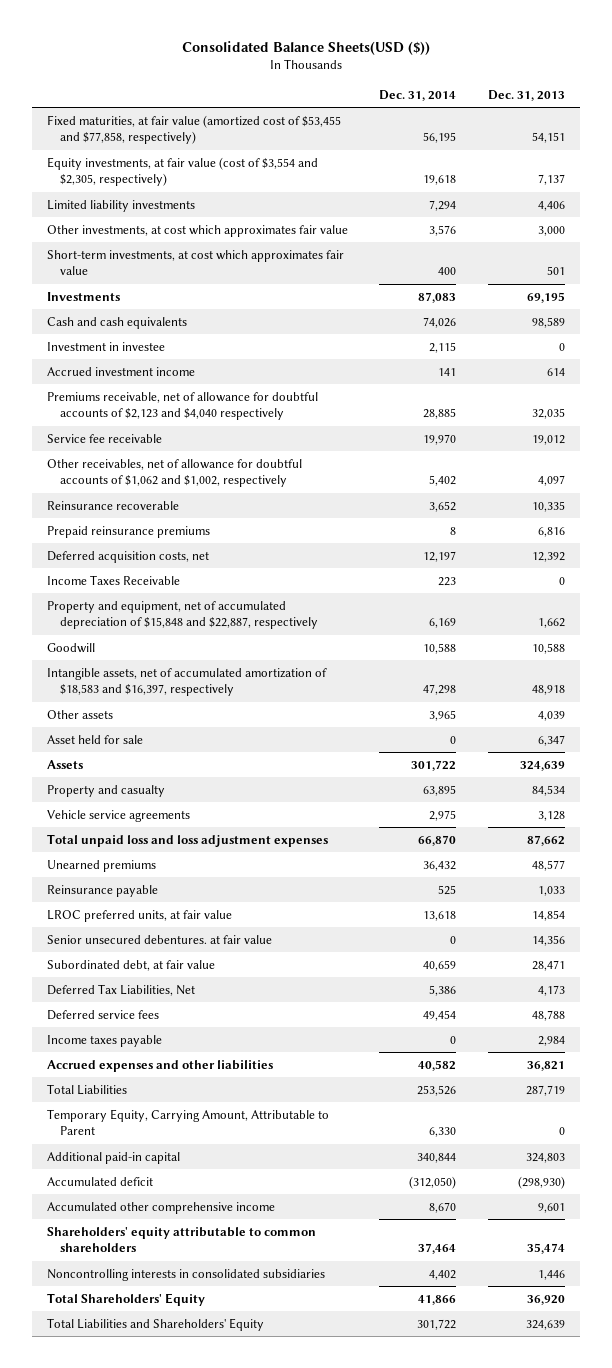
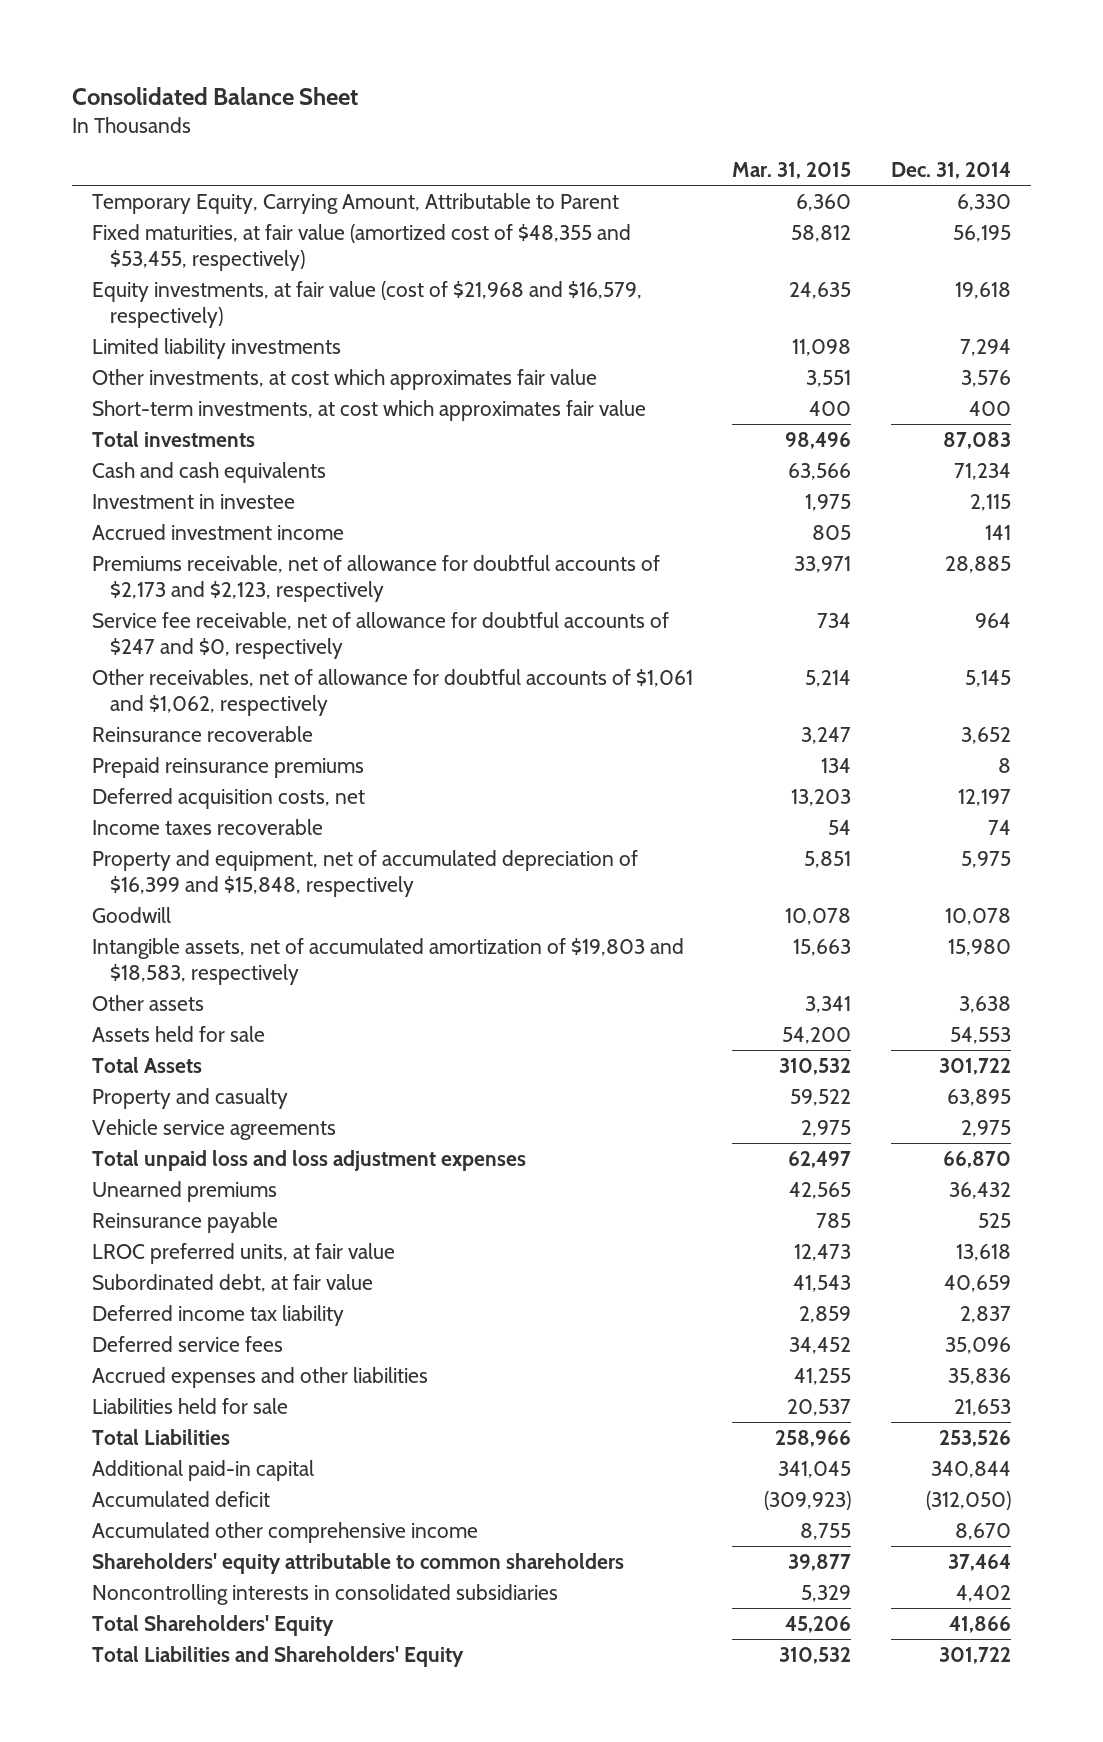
- Consolidated Balance Sheets(USD ($))
+ Consolidated Balance Sheet
- | Dec. 31, 2014 | Dec. 31, 2013
+ | Mar. 31, 2015 | Dec. 31, 2014
- Fixed maturities, at fair value (amortized cost of $53,455 and $77,858, respectively) | 56,195 | 54,151
- Equity investments, at fair value (cost of $3,554 and $2,305, respectively) | 19,618 | 7,137
moved up: Temporary Equity, Carrying Amount, Attributable to Parent | 6,360 | 6,330
+ Fixed maturities, at fair value (amortized cost of $48,355 and $53,455, respectively) | 58,812 | 56,195
+ Equity investments, at fair value (cost of $21,968 and $16,579, respectively) | 24,635 | 19,618
- Investments | 87,083 | 69,195
- Cash and cash equivalents | 74,026 | 98,589
+ Total investments | 98,496 | 87,083
+ Cash and cash equivalents | 63,566 | 71,234
- Premiums receivable, net of allowance for doubtful accounts of $2,123 and $4,040 respectively | 28,885 | 32,035
- Service fee receivable | 19,970 | 19,012
- Other receivables, net of allowance for doubtful accounts of $1,062 and $1,002, respectively | 5,402 | 4,097
+ Premiums receivable, net of allowance for doubtful accounts of $2,173 and $2,123, respectively | 33,971 | 28,885
+ Service fee receivable, net of allowance for doubtful accounts of $247 and $0, respectively | 734 | 964
+ Other receivables, net of allowance for doubtful accounts of $1,061 and $1,062, respectively | 5,214 | 5,145
- Income Taxes Receivable | 223 | 0
- Property and equipment, net of accumulated depreciation of $15,848 and $22,887, respectively | 6,169 | 1,662
- Goodwill | 10,588 | 10,588
- Intangible assets, net of accumulated amortization of $18,583 and $16,397, respectively | 47,298 | 48,918
- Other assets | 3,965 | 4,039
- Asset held for sale | 0 | 6,347
- Assets | 301,722 | 324,639
+ Income taxes recoverable | 54 | 74
+ Property and equipment, net of accumulated depreciation of $16,399 and $15,848, respectively | 5,851 | 5,975
+ Goodwill | 10,078 | 10,078
+ Intangible assets, net of accumulated amortization of $19,803 and $18,583, respectively | 15,663 | 15,980
+ Other assets | 3,341 | 3,638
+ Assets held for sale | 54,200 | 54,553
+ Total Assets | 310,532 | 301,722
- Senior unsecured debentures. at fair value | 0 | 14,356
- Deferred Tax Liabilities, Net | 5,386 | 4,173
- Deferred service fees | 49,454 | 48,788
- Income taxes payable | 0 | 2,984
- Accrued expenses and other liabilities | 40,582 | 36,821
+ Deferred income tax liability | 2,859 | 2,837
+ Deferred service fees | 34,452 | 35,096
+ Accrued expenses and other liabilities | 41,255 | 35,836
+ Liabilities held for sale | 20,537 | 21,653

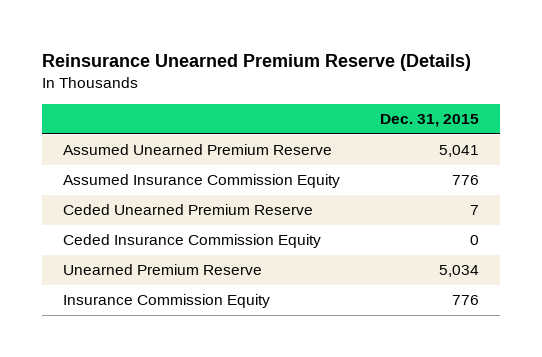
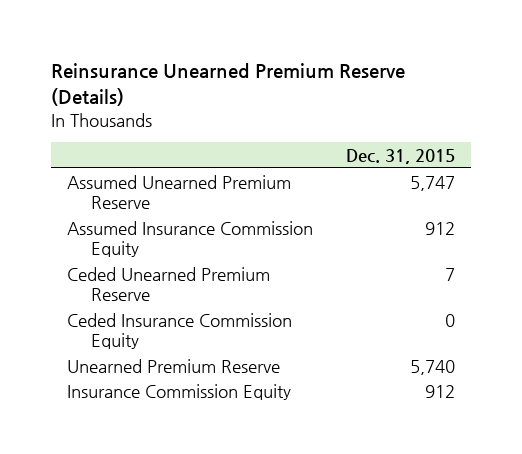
- Assumed Unearned Premium Reserve | 5,041
- Assumed Insurance Commission Equity | 776
+ Assumed Unearned Premium Reserve | 5,747
+ Assumed Insurance Commission Equity | 912
- Unearned Premium Reserve | 5,034
- Insurance Commission Equity | 776
+ Unearned Premium Reserve | 5,740
+ Insurance Commission Equity | 912

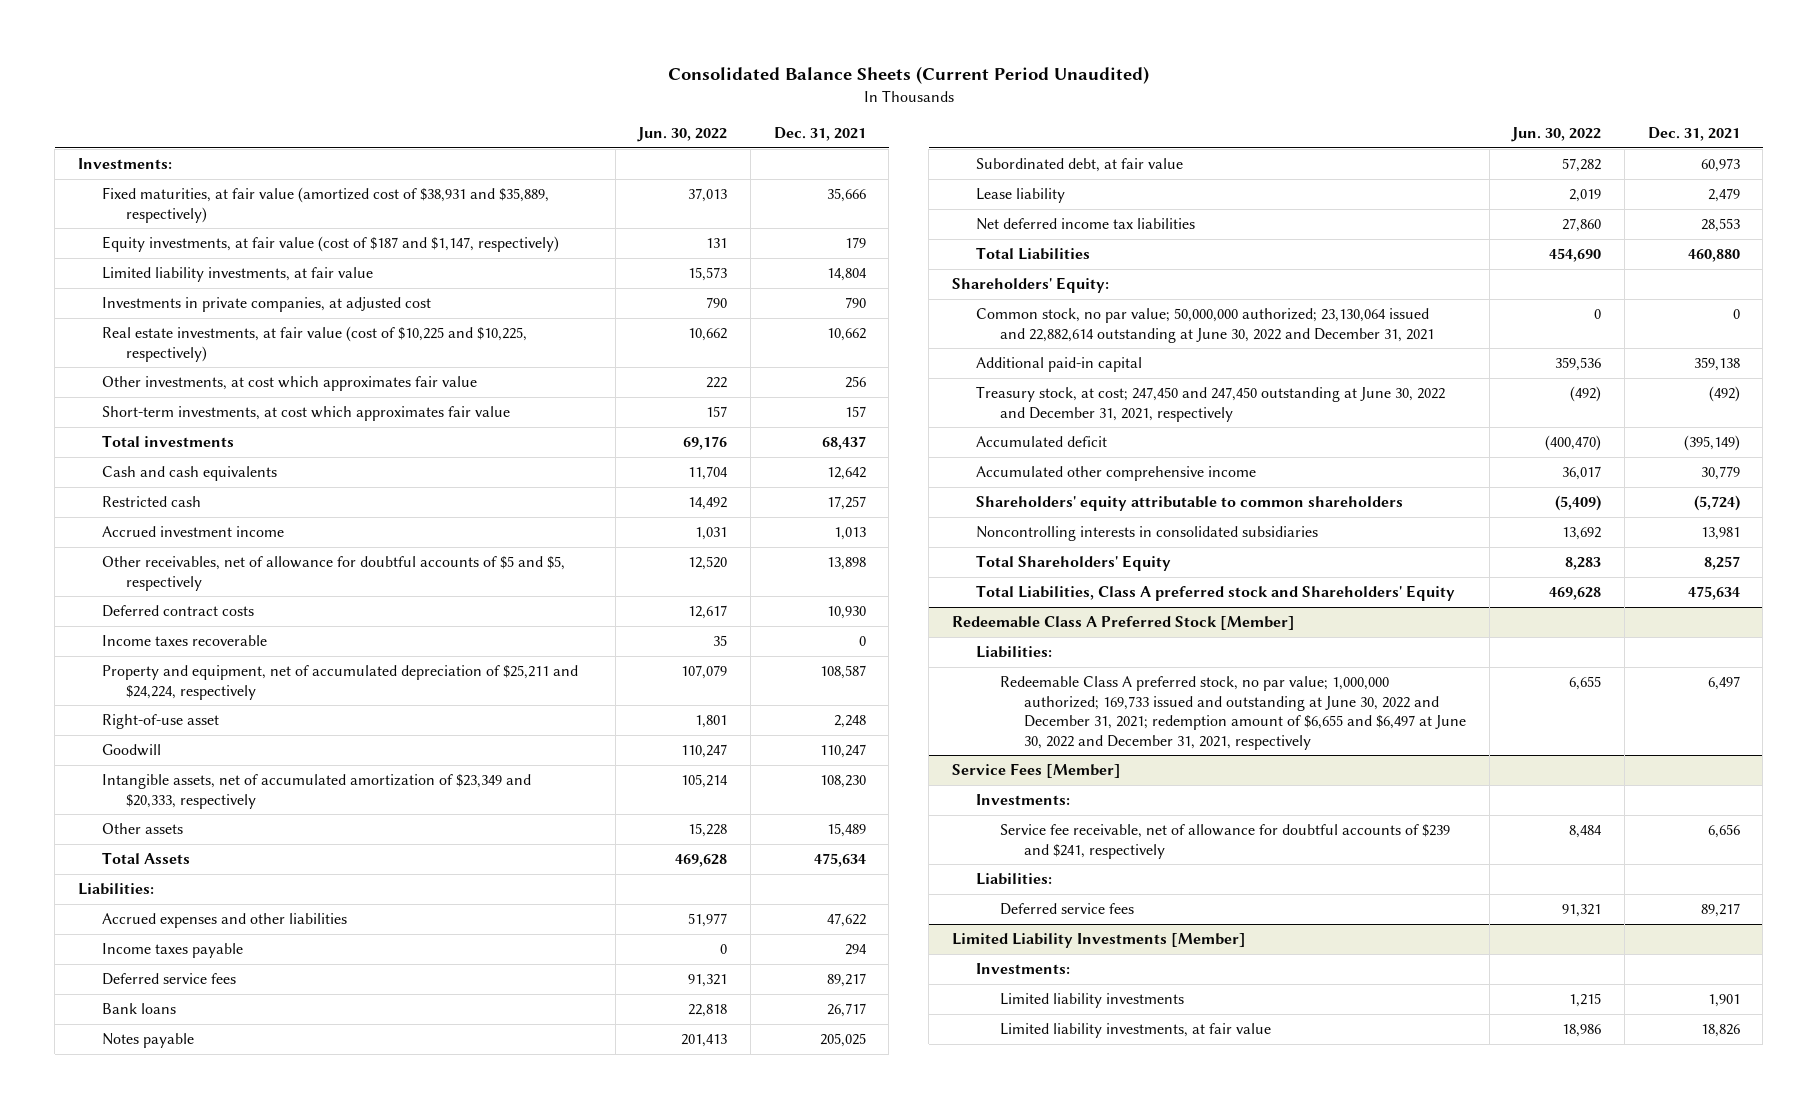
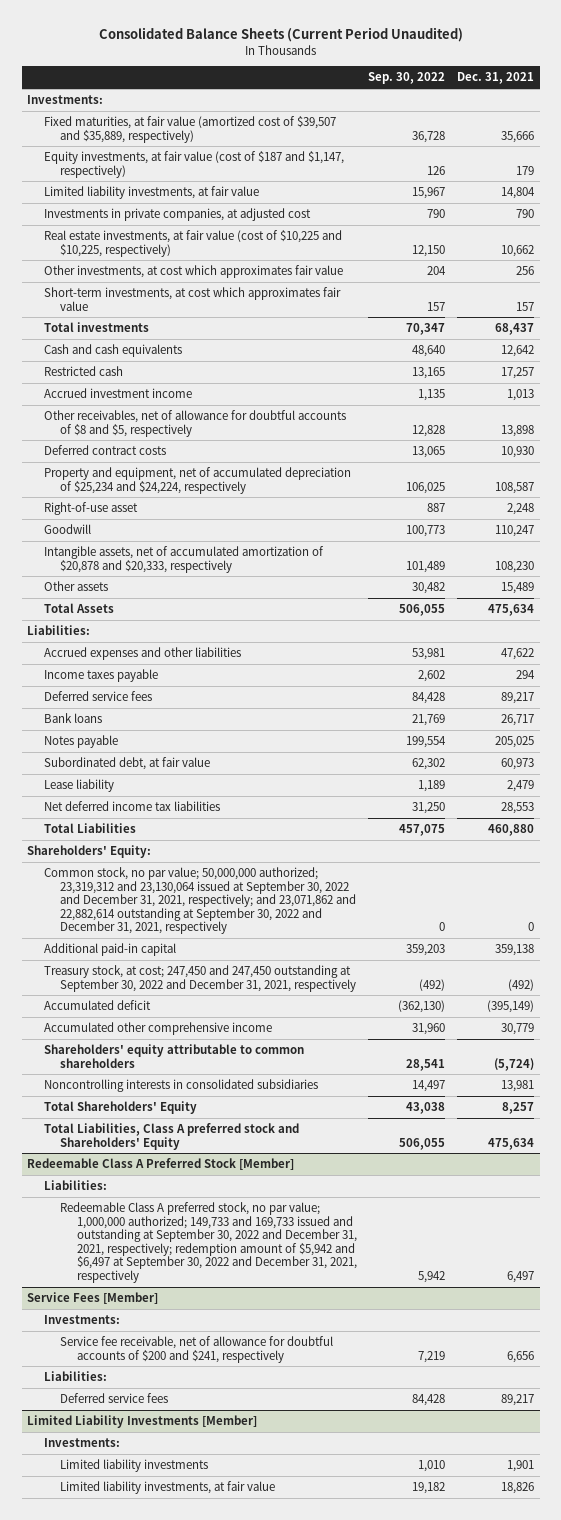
- | Jun. 30, 2022 | Dec. 31, 2021
+ | Sep. 30, 2022 | Dec. 31, 2021
- Fixed maturities, at fair value (amortized cost of $38,931 and $35,889, respectively) | 37,013 | 35,666
+ Fixed maturities, at fair value (amortized cost of $39,507 and $35,889, respectively) | 36,728 | 35,666
- Other receivables, net of allowance for doubtful accounts of $5 and $5, respectively | 12,520 | 13,898
+ Other receivables, net of allowance for doubtful accounts of $8 and $5, respectively | 12,828 | 13,898
- Income taxes recoverable | 35 | 0
- Property and equipment, net of accumulated depreciation of $25,211 and $24,224, respectively | 107,079 | 108,587
+ Property and equipment, net of accumulated depreciation of $25,234 and $24,224, respectively | 106,025 | 108,587
- Intangible assets, net of accumulated amortization of $23,349 and $20,333, respectively | 105,214 | 108,230
+ Intangible assets, net of accumulated amortization of $20,878 and $20,333, respectively | 101,489 | 108,230
- Common stock, no par value; 50,000,000 authorized; 23,130,064 issued and 22,882,614 outstanding at June 30, 2022 and December 31, 2021 | 0 | 0
+ Common stock, no par value; 50,000,000 authorized; 23,319,312 and 23,130,064 issued at September 30, 2022 and December 31, 2021, respectively; and 23,071,862 and 22,882,614 outstanding at September 30, 2022 and December 31, 2021, respectively | 0 | 0
- Treasury stock, at cost; 247,450 and 247,450 outstanding at June 30, 2022 and December 31, 2021, respectively | (492) | (492)
+ Treasury stock, at cost; 247,450 and 247,450 outstanding at September 30, 2022 and December 31, 2021, respectively | (492) | (492)
@ Redeemable Class A Preferred Stock [Member]
- Redeemable Class A preferred stock, no par value; 1,000,000 authorized; 169,733 issued and outstanding at June 30, 2022 and December 31, 2021; redemption amount of $6,655 and $6,497 at June 30, 2022 and December 31, 2021, respectively | 6,655 | 6,497
+ Redeemable Class A preferred stock, no par value; 1,000,000 authorized; 149,733 and 169,733 issued and outstanding at September 30, 2022 and December 31, 2021, respectively; redemption amount of $5,942 and $6,497 at September 30, 2022 and December 31, 2021, respectively | 5,942 | 6,497
@ Service Fees [Member]
- Service fee receivable, net of allowance for doubtful accounts of $239 and $241, respectively | 8,484 | 6,656
+ Service fee receivable, net of allowance for doubtful accounts of $200 and $241, respectively | 7,219 | 6,656

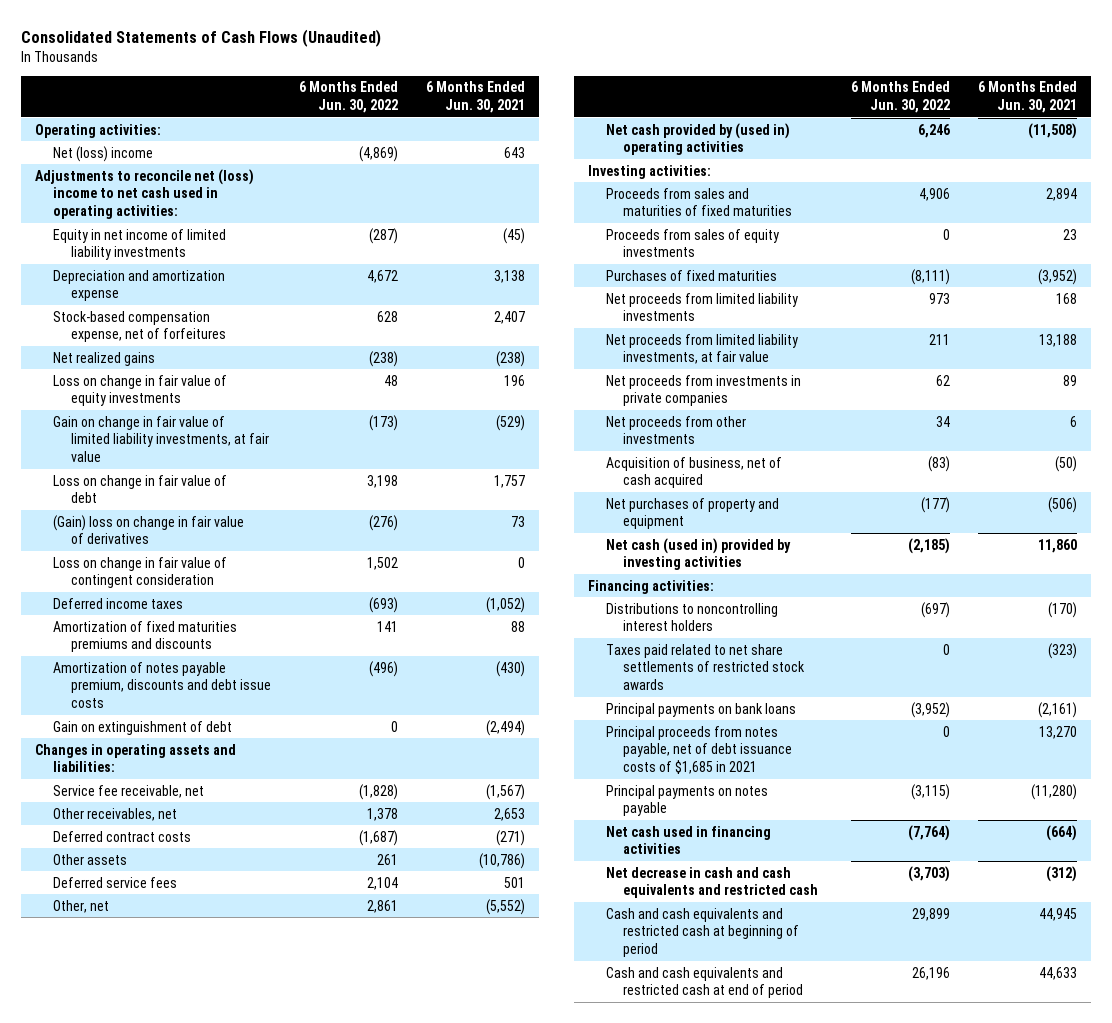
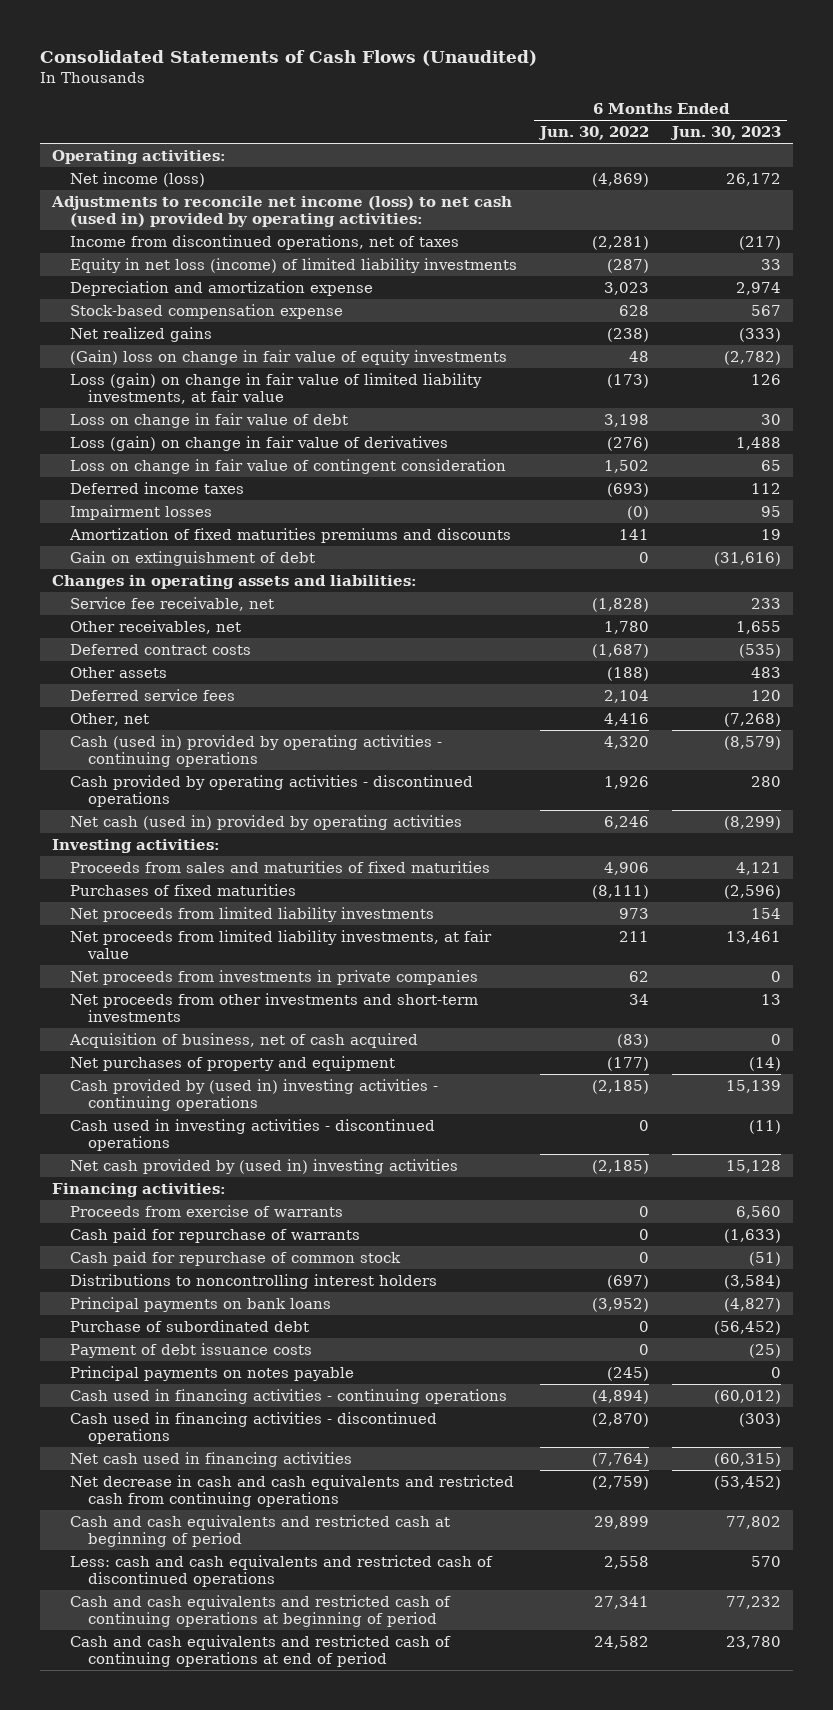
- | 6 Months Ended Jun. 30, 2022 | 6 Months Ended Jun. 30, 2021
+ | 6 Months Ended Jun. 30, 2022 | 6 Months Ended Jun. 30, 2023
- Net (loss) income | (4,869) | 643
- Adjustments to reconcile net (loss) income to net cash used in operating activities:
- Equity in net income of limited liability investments | (287) | (45)
- Depreciation and amortization expense | 4,672 | 3,138
- Stock-based compensation expense, net of forfeitures | 628 | 2,407
+ Net income (loss) | (4,869) | 26,172
+ Adjustments to reconcile net income (loss) to net cash (used in) provided by operating activities:
+ Income from discontinued operations, net of taxes | (2,281) | (217)
+ Equity in net loss (income) of limited liability investments | (287) | 33
+ Depreciation and amortization expense | 3,023 | 2,974
+ Stock-based compensation expense | 628 | 567
- Loss on change in fair value of equity investments | 48 | 196
- Gain on change in fair value of limited liability investments, at fair value | (173) | (529)
+ (Gain) loss on change in fair value of equity investments | 48 | (2,782)
+ Loss (gain) on change in fair value of limited liability investments, at fair value | (173) | 126
- (Gain) loss on change in fair value of derivatives | (276) | 73
+ Loss (gain) on change in fair value of derivatives | (276) | 1,488
+ Impairment losses | (0) | 95
- Amortization of notes payable premium, discounts and debt issue costs | (496) | (430)
- Other receivables, net | 1,378 | 2,653
+ Other receivables, net | 1,780 | 1,655
- Other assets | 261 | (10,786)
+ Other assets | (188) | 483
- Other, net | 2,861 | (5,552)
- Net cash provided by (used in) operating activities | 6,246 | (11,508)
+ Other, net | 4,416 | (7,268)
+ Cash (used in) provided by operating activities - continuing operations | 4,320 | (8,579)
+ Cash provided by operating activities - discontinued operations | 1,926 | 280
+ Net cash (used in) provided by operating activities | 6,246 | (8,299)
- Proceeds from sales of equity investments | 0 | 23
- Net proceeds from other investments | 34 | 6
+ Net proceeds from other investments and short-term investments | 34 | 13
- Net cash (used in) provided by investing activities | (2,185) | 11,860
+ Cash provided by (used in) investing activities - continuing operations | (2,185) | 15,139
+ Cash used in investing activities - discontinued operations | 0 | (11)
+ Net cash provided by (used in) investing activities | (2,185) | 15,128
+ Proceeds from exercise of warrants | 0 | 6,560
+ Cash paid for repurchase of warrants | 0 | (1,633)
+ Cash paid for repurchase of common stock | 0 | (51)
- Taxes paid related to net share settlements of restricted stock awards | 0 | (323)
- Principal proceeds from notes payable, net of debt issuance costs of $1,685 in 2021 | 0 | 13,270
- Principal payments on notes payable | (3,115) | (11,280)
+ Purchase of subordinated debt | 0 | (56,452)
+ Payment of debt issuance costs | 0 | (25)
+ Principal payments on notes payable | (245) | 0
+ Cash used in financing activities - continuing operations | (4,894) | (60,012)
+ Cash used in financing activities - discontinued operations | (2,870) | (303)
- Net decrease in cash and cash equivalents and restricted cash | (3,703) | (312)
+ Net decrease in cash and cash equivalents and restricted cash from continuing operations | (2,759) | (53,452)
- Cash and cash equivalents and restricted cash at end of period | 26,196 | 44,633
+ Less: cash and cash equivalents and restricted cash of discontinued operations | 2,558 | 570
+ Cash and cash equivalents and restricted cash of continuing operations at beginning of period | 27,341 | 77,232
+ Cash and cash equivalents and restricted cash of continuing operations at end of period | 24,582 | 23,780

